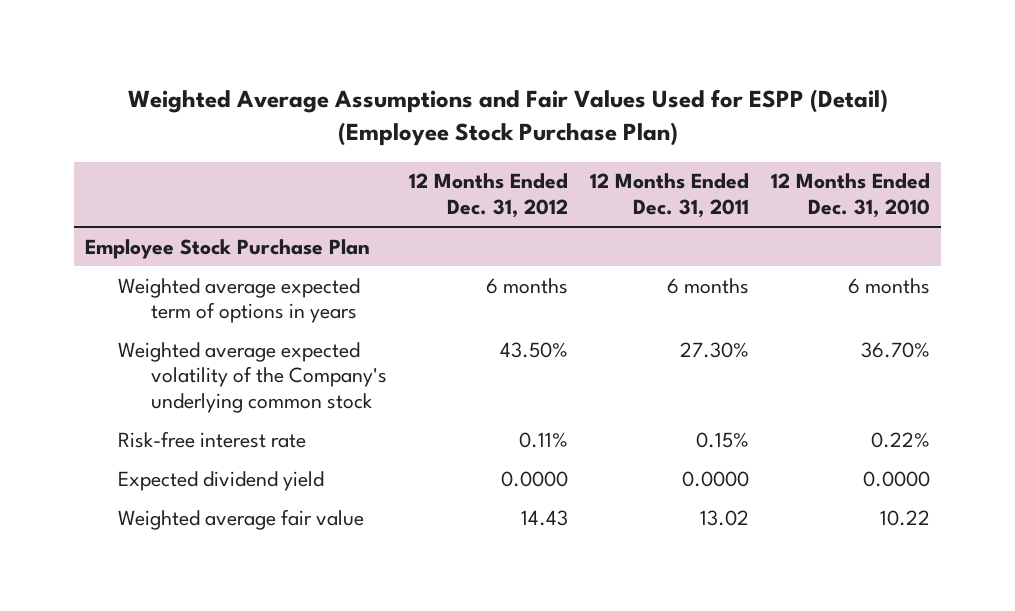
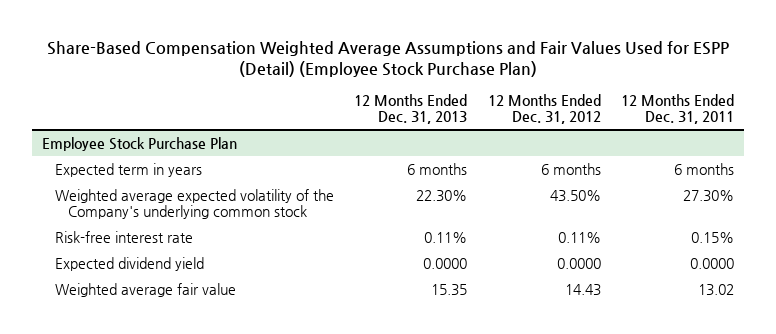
- Weighted Average Assumptions and Fair Values Used for ESPP (Detail) (Employee Stock Purchase Plan)
+ Share-Based Compensation Weighted Average Assumptions and Fair Values Used for ESPP (Detail) (Employee Stock Purchase Plan)
- | 12 Months Ended Dec. 31, 2012 | 12 Months Ended Dec. 31, 2011 | 12 Months Ended Dec. 31, 2010
+ | 12 Months Ended Dec. 31, 2013 | 12 Months Ended Dec. 31, 2012 | 12 Months Ended Dec. 31, 2011
@ Employee Stock Purchase Plan
- Weighted average expected term of options in years | 6 months | 6 months | 6 months
+ Expected term in years | 6 months | 6 months | 6 months

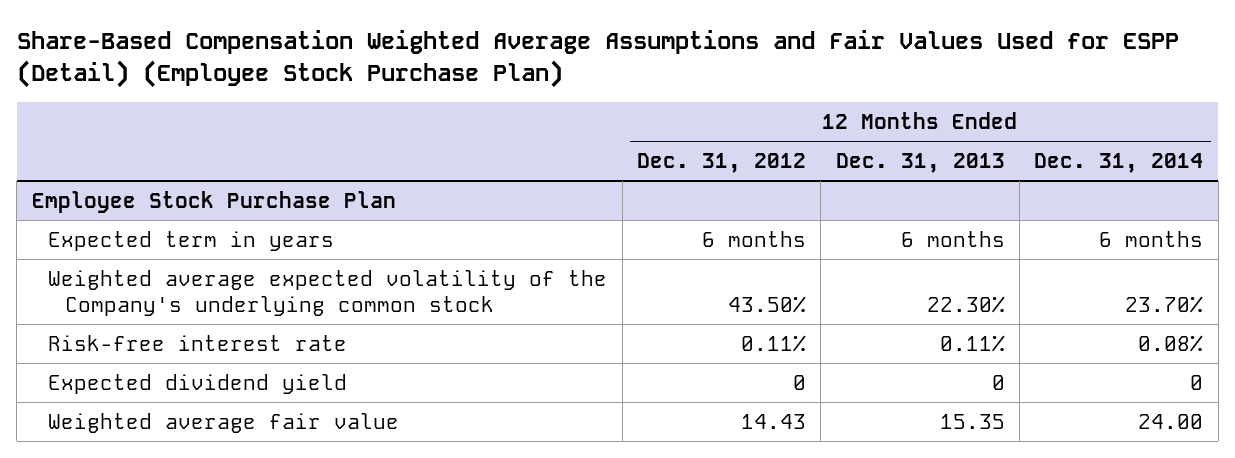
- | 12 Months Ended Dec. 31, 2013 | 12 Months Ended Dec. 31, 2012 | 12 Months Ended Dec. 31, 2011
+ | 12 Months Ended Dec. 31, 2012 | 12 Months Ended Dec. 31, 2013 | 12 Months Ended Dec. 31, 2014
@ Employee Stock Purchase Plan
- Expected dividend yield | 0.0000 | 0.0000 | 0.0000
+ Expected dividend yield | 0 | 0 | 0

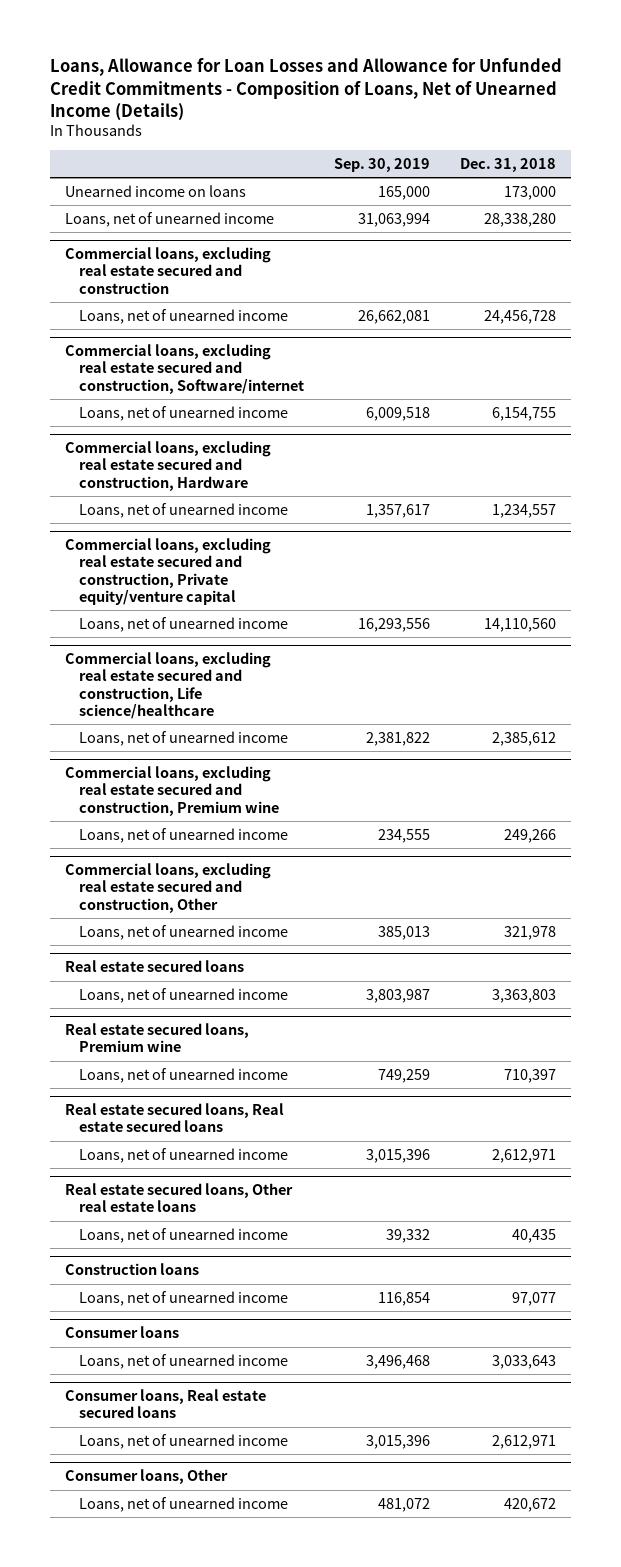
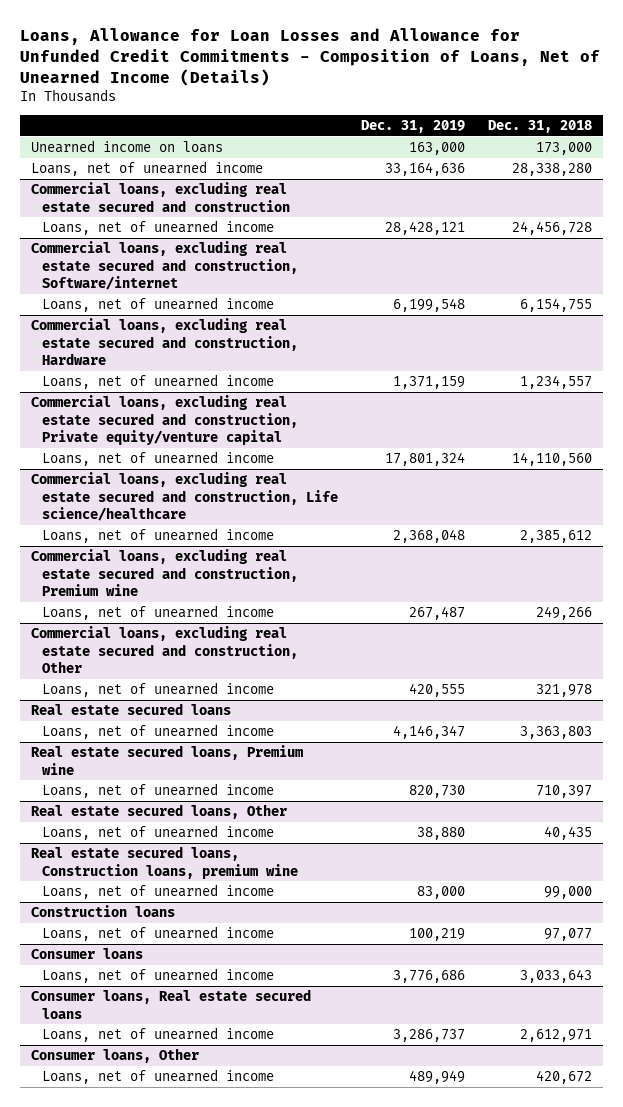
- | Sep. 30, 2019 | Dec. 31, 2018
+ | Dec. 31, 2019 | Dec. 31, 2018
- Real estate secured loans, Real estate secured loans
- Loans, net of unearned income | 3,015,396 | 2,612,971
- Real estate secured loans, Other real estate loans
+ Real estate secured loans, Other
+ Real estate secured loans, Construction loans, premium wine
+ Loans, net of unearned income | 83,000 | 99,000

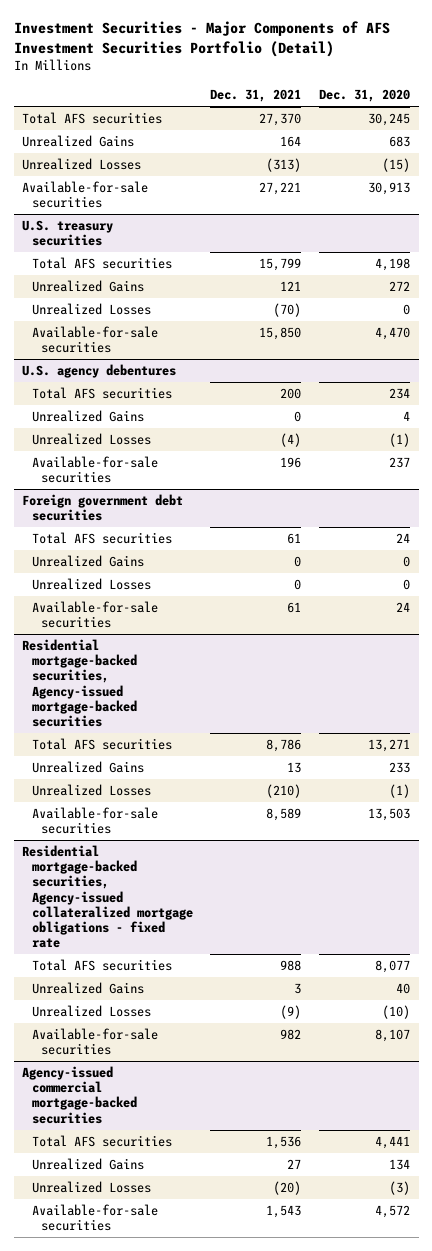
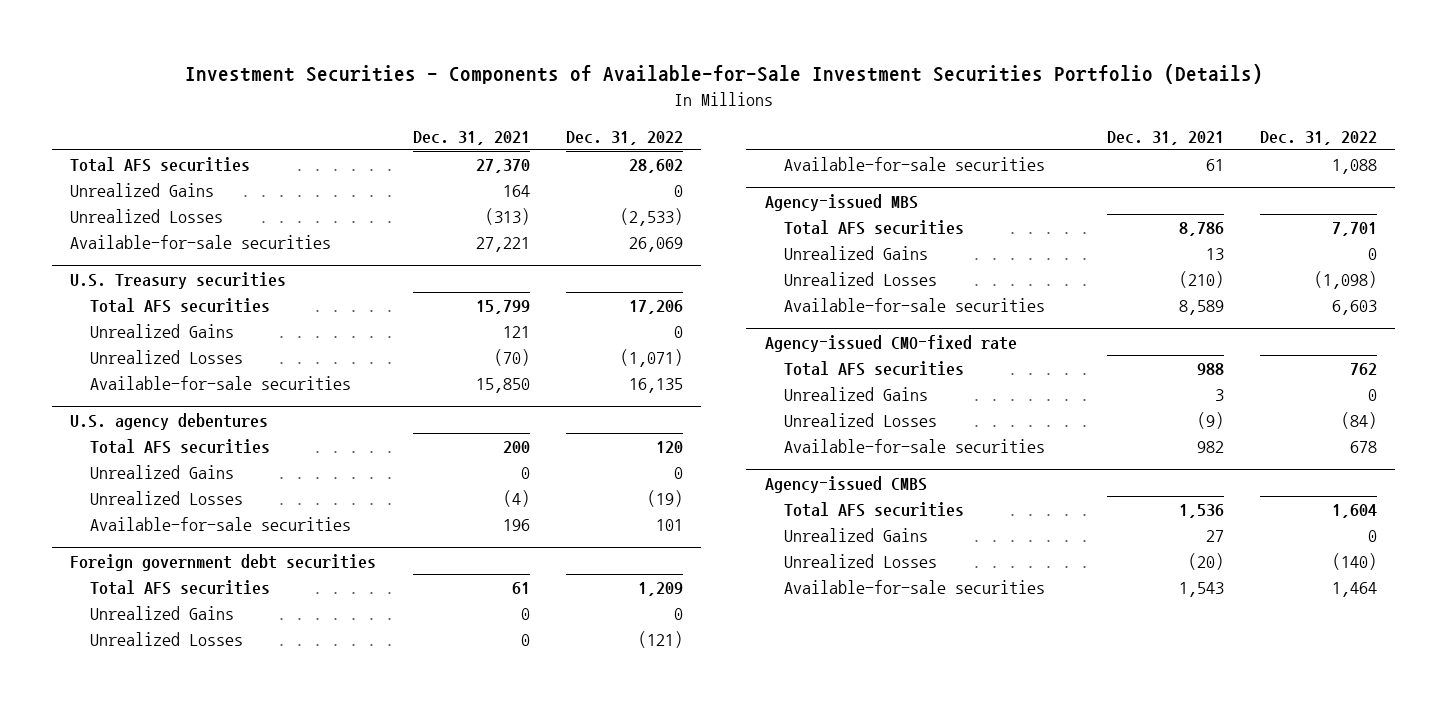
- Investment Securities - Major Components of AFS Investment Securities Portfolio (Detail)
+ Investment Securities - Components of Available-for-Sale Investment Securities Portfolio (Details)
- | Dec. 31, 2021 | Dec. 31, 2020
+ | Dec. 31, 2021 | Dec. 31, 2022
- U.S. treasury securities
+ U.S. Treasury securities
- Residential mortgage-backed securities, Agency-issued mortgage-backed securities
+ Agency-issued MBS
- Residential mortgage-backed securities, Agency-issued collateralized mortgage obligations - fixed rate
+ Agency-issued CMO-fixed rate
- Agency-issued commercial mortgage-backed securities
+ Agency-issued CMBS

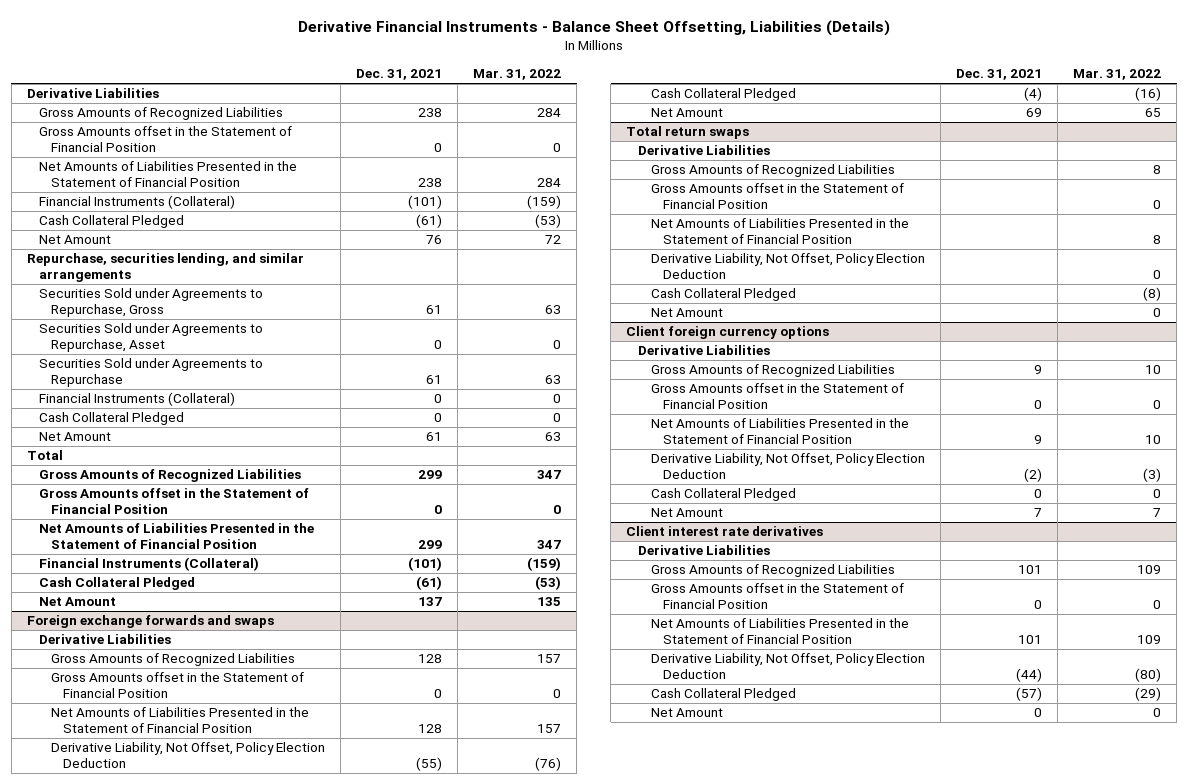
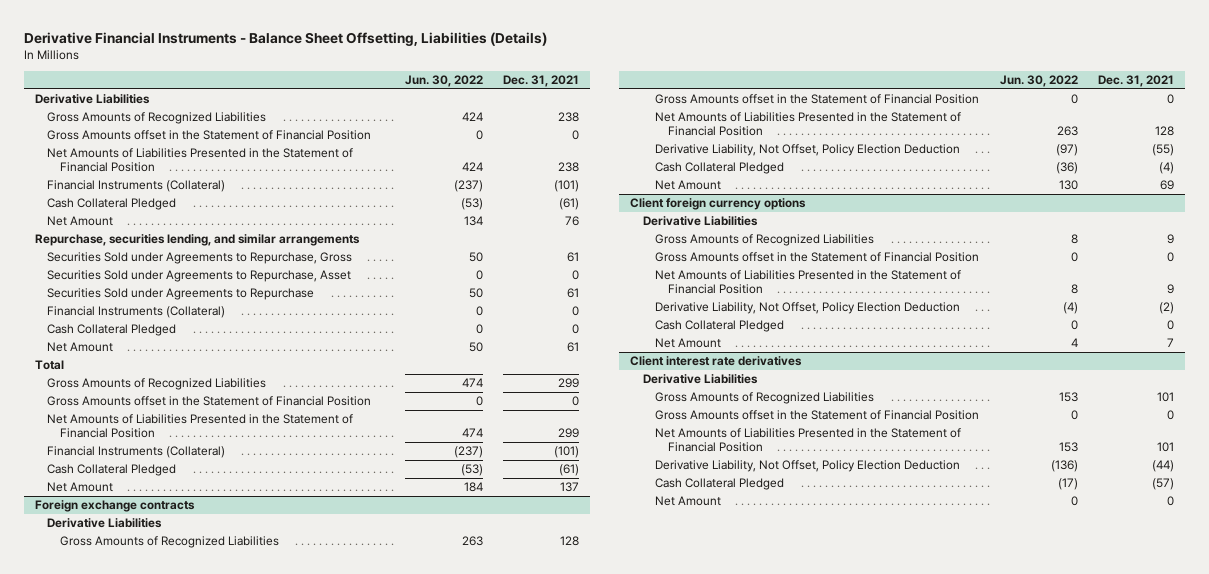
- | Dec. 31, 2021 | Mar. 31, 2022
+ | Jun. 30, 2022 | Dec. 31, 2021
- Foreign exchange forwards and swaps
+ Foreign exchange contracts
- Total return swaps
- Derivative Liabilities
- Gross Amounts of Recognized Liabilities | | 8
- Gross Amounts offset in the Statement of Financial Position | | 0
- Net Amounts of Liabilities Presented in the Statement of Financial Position | | 8
- Derivative Liability, Not Offset, Policy Election Deduction | | 0
- Cash Collateral Pledged | | (8)
- Net Amount | | 0

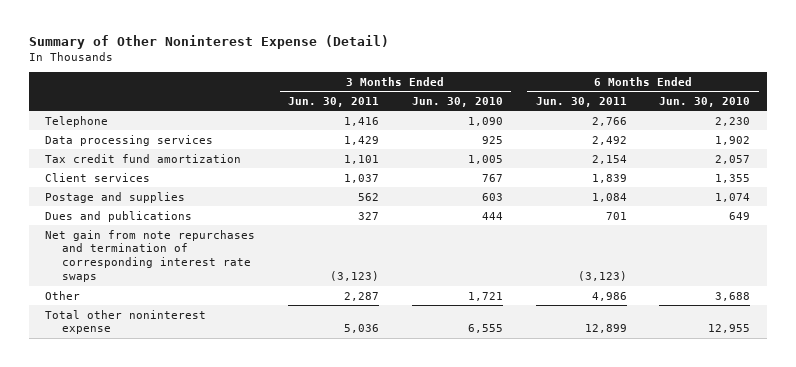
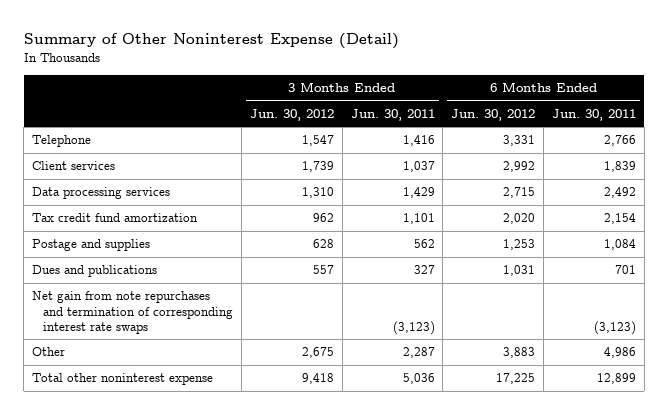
- | 3 Months Ended Jun. 30, 2011 | 3 Months Ended Jun. 30, 2010 | 6 Months Ended Jun. 30, 2011 | 6 Months Ended Jun. 30, 2010
+ | 3 Months Ended Jun. 30, 2012 | 3 Months Ended Jun. 30, 2011 | 6 Months Ended Jun. 30, 2012 | 6 Months Ended Jun. 30, 2011
moved up: Client services | 1,739 | 1,037 | 2,992 | 1,839

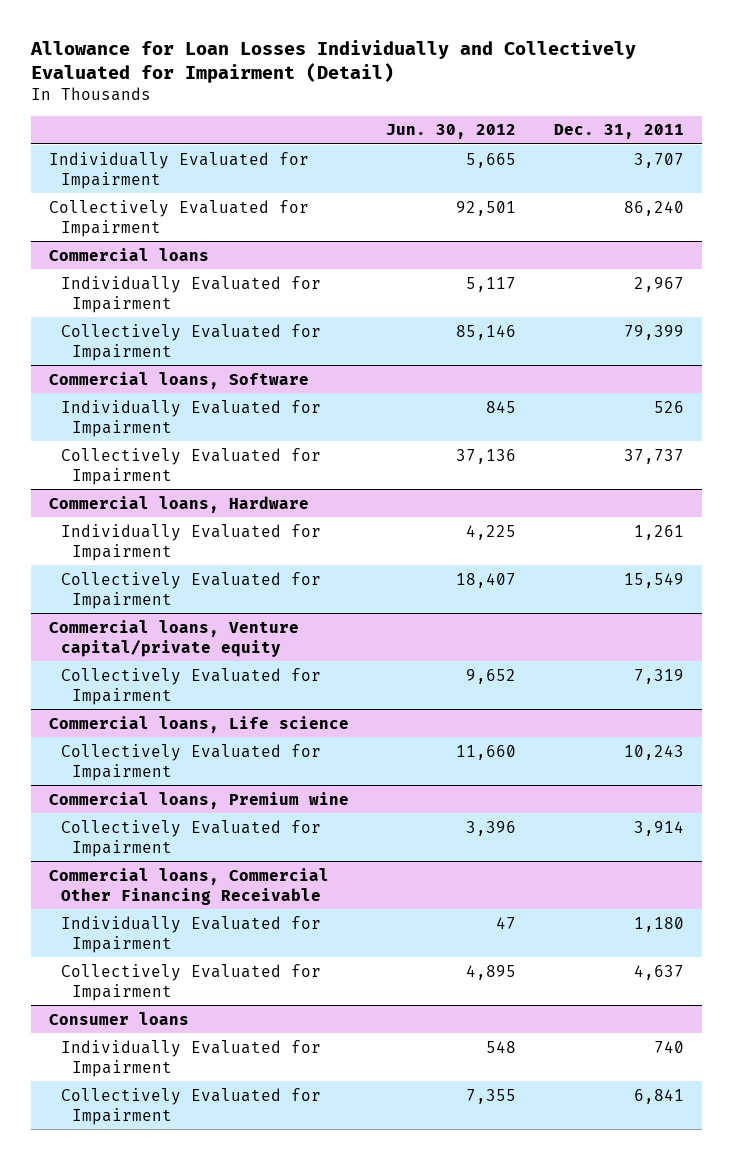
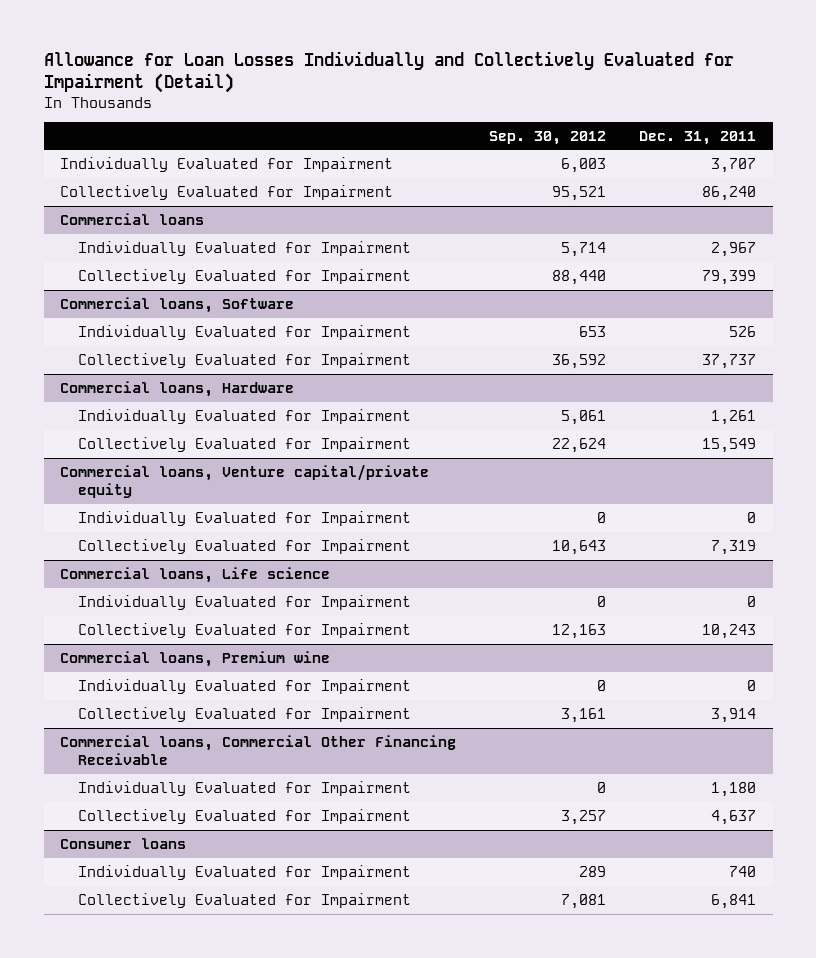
- | Jun. 30, 2012 | Dec. 31, 2011
+ | Sep. 30, 2012 | Dec. 31, 2011
@ Commercial loans, Venture capital/private equity
+ Individually Evaluated for Impairment | 0 | 0
@ Commercial loans, Life science
+ Individually Evaluated for Impairment | 0 | 0
@ Commercial loans, Premium wine
+ Individually Evaluated for Impairment | 0 | 0

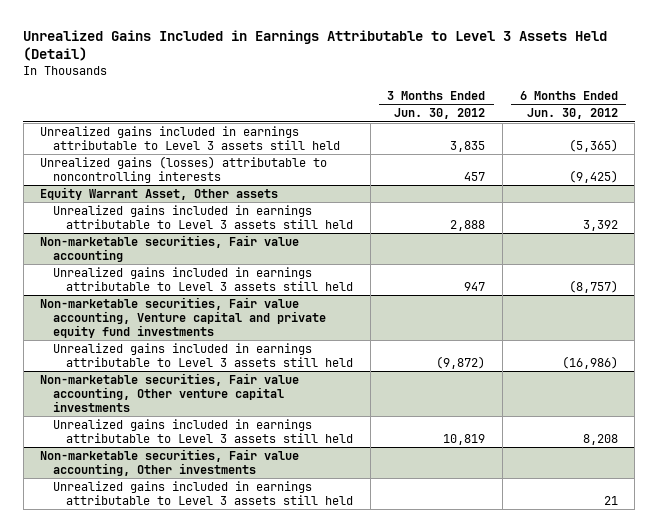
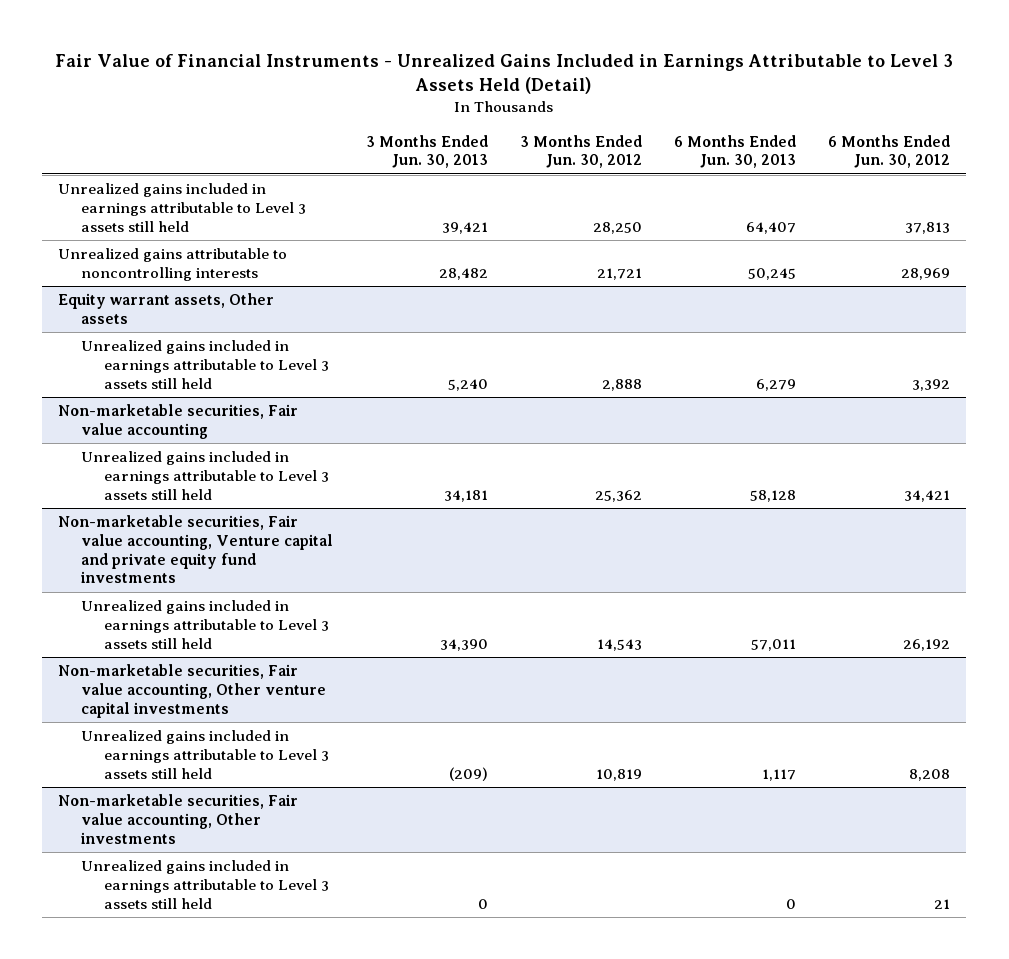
- Unrealized Gains Included in Earnings Attributable to Level 3 Assets Held (Detail)
+ Fair Value of Financial Instruments - Unrealized Gains Included in Earnings Attributable to Level 3 Assets Held (Detail)
- | 3 Months Ended Jun. 30, 2012 | 6 Months Ended Jun. 30, 2012
+ | 3 Months Ended Jun. 30, 2013 | 3 Months Ended Jun. 30, 2012 | 6 Months Ended Jun. 30, 2013 | 6 Months Ended Jun. 30, 2012
- Unrealized gains included in earnings attributable to Level 3 assets still held | 3,835 | (5,365)
- Unrealized gains (losses) attributable to noncontrolling interests | 457 | (9,425)
- Equity Warrant Asset, Other assets
+ Unrealized gains included in earnings attributable to Level 3 assets still held | 39,421 | 28,250 | 64,407 | 37,813
+ Unrealized gains attributable to noncontrolling interests | 28,482 | 21,721 | 50,245 | 28,969
+ Equity warrant assets, Other assets
@ Non-marketable securities, Fair value accounting
- Unrealized gains included in earnings attributable to Level 3 assets still held | 947 | (8,757)
+ Unrealized gains included in earnings attributable to Level 3 assets still held | 34,181 | 25,362 | 58,128 | 34,421
@ Non-marketable securities, Fair value accounting, Venture capital and private equity fund investments
- Unrealized gains included in earnings attributable to Level 3 assets still held | (9,872) | (16,986)
+ Unrealized gains included in earnings attributable to Level 3 assets still held | 34,390 | 14,543 | 57,011 | 26,192

